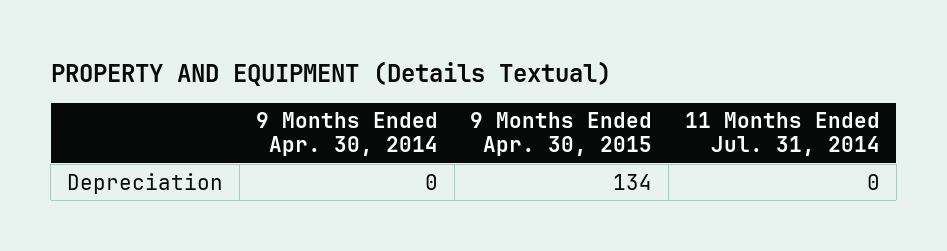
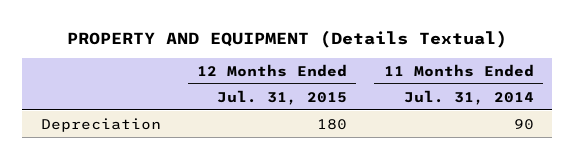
- | 9 Months Ended Apr. 30, 2014 | 9 Months Ended Apr. 30, 2015 | 11 Months Ended Jul. 31, 2014
+ | 12 Months Ended Jul. 31, 2015 | 11 Months Ended Jul. 31, 2014
- Depreciation | 0 | 134 | 0
+ Depreciation | 180 | 90

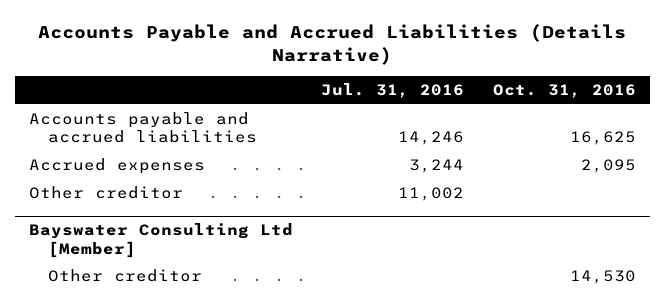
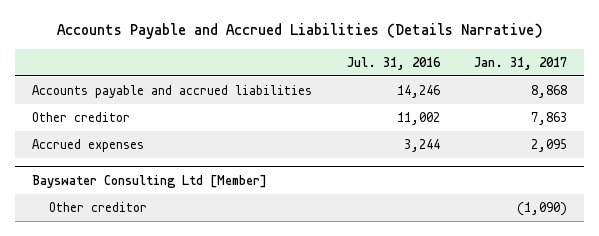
- | Jul. 31, 2016 | Oct. 31, 2016
+ | Jul. 31, 2016 | Jan. 31, 2017
moved down: Accrued expenses | 3,244 | 2,095

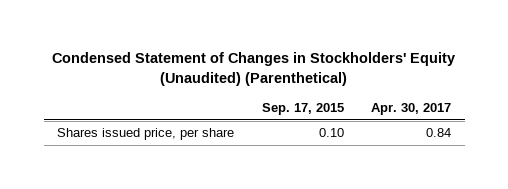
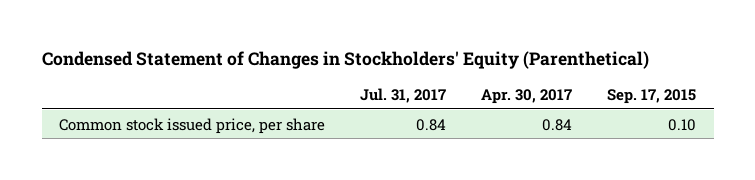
- Condensed Statement of Changes in Stockholders' Equity (Unaudited) (Parenthetical)
+ Condensed Statement of Changes in Stockholders' Equity (Parenthetical)
- | Sep. 17, 2015 | Apr. 30, 2017
+ | Jul. 31, 2017 | Apr. 30, 2017 | Sep. 17, 2015
- Shares issued price, per share | 0.10 | 0.84
+ Common stock issued price, per share | 0.84 | 0.84 | 0.10

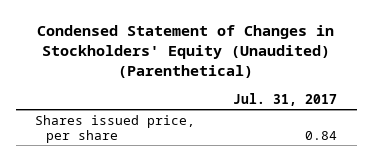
- Condensed Statement of Changes in Stockholders' Equity (Parenthetical)
+ Condensed Statement of Changes in Stockholders' Equity (Unaudited) (Parenthetical)
- | Jul. 31, 2017 | Apr. 30, 2017 | Sep. 17, 2015
+ | Jul. 31, 2017
- Common stock issued price, per share | 0.84 | 0.84 | 0.10
+ Shares issued price, per share | 0.84

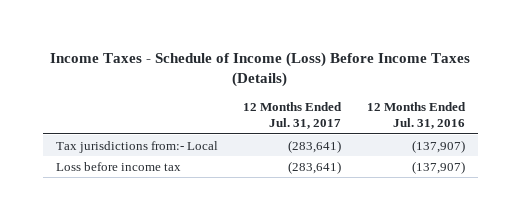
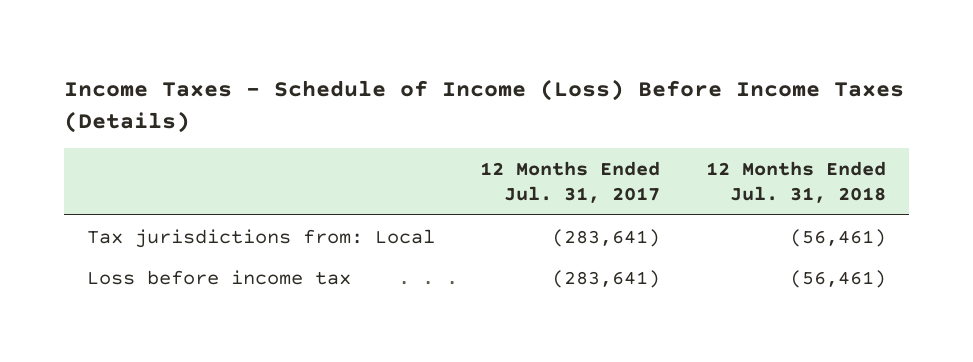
- | 12 Months Ended Jul. 31, 2017 | 12 Months Ended Jul. 31, 2016
+ | 12 Months Ended Jul. 31, 2017 | 12 Months Ended Jul. 31, 2018
- Tax jurisdictions from:- Local | (283,641) | (137,907)
+ Tax jurisdictions from: Local | (283,641) | (56,461)

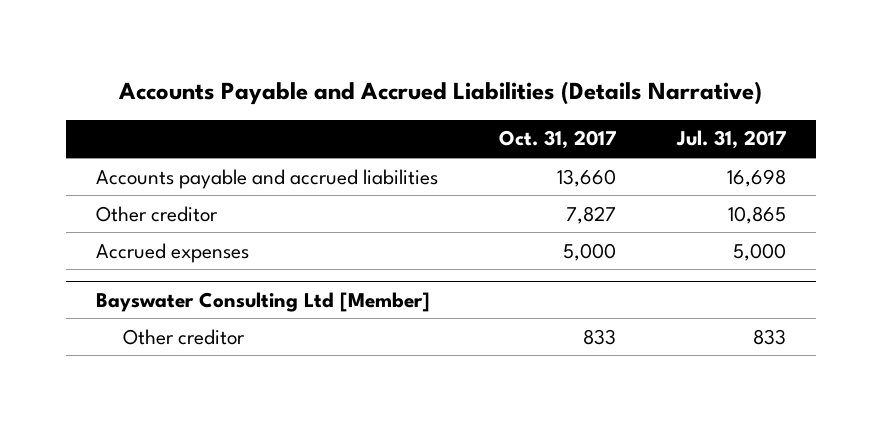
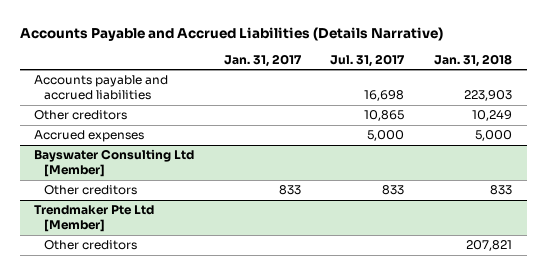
- | Oct. 31, 2017 | Jul. 31, 2017
+ | Jan. 31, 2017 | Jul. 31, 2017 | Jan. 31, 2018
- Other creditor | 7,827 | 10,865
+ Other creditors | | 10,865 | 10,249
@ Bayswater Consulting Ltd [Member]
- Other creditor | 833 | 833
+ Other creditors | 833 | 833 | 833
+ Trendmaker Pte Ltd [Member]
+ Other creditors | | | 207,821

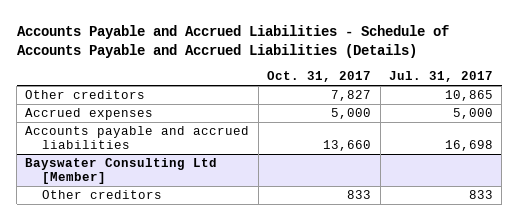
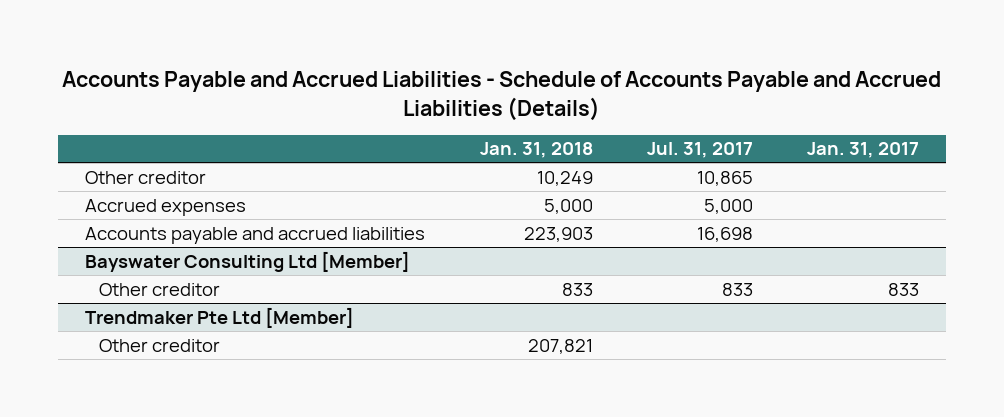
- | Oct. 31, 2017 | Jul. 31, 2017
+ | Jan. 31, 2018 | Jul. 31, 2017 | Jan. 31, 2017
- Other creditors | 7,827 | 10,865
+ Other creditor | 10,249 | 10,865 |
@ Bayswater Consulting Ltd [Member]
- Other creditors | 833 | 833
+ Other creditor | 833 | 833 | 833
+ Trendmaker Pte Ltd [Member]
+ Other creditor | 207,821 | |

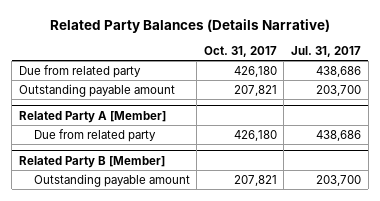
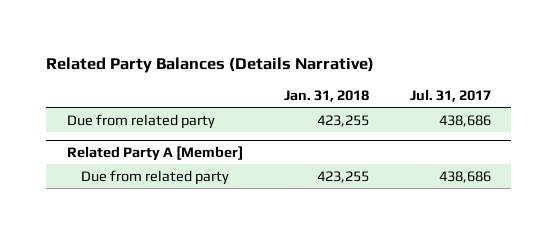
- | Oct. 31, 2017 | Jul. 31, 2017
+ | Jan. 31, 2018 | Jul. 31, 2017
- Outstanding payable amount | 207,821 | 203,700
- Related Party B [Member]
- Outstanding payable amount | 207,821 | 203,700

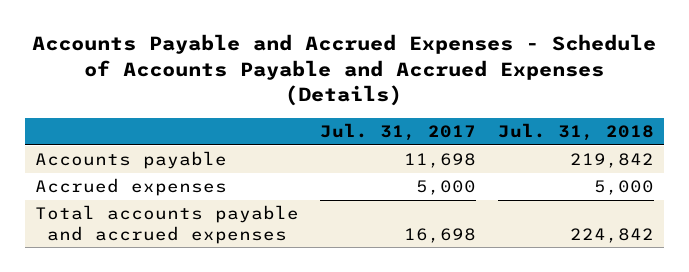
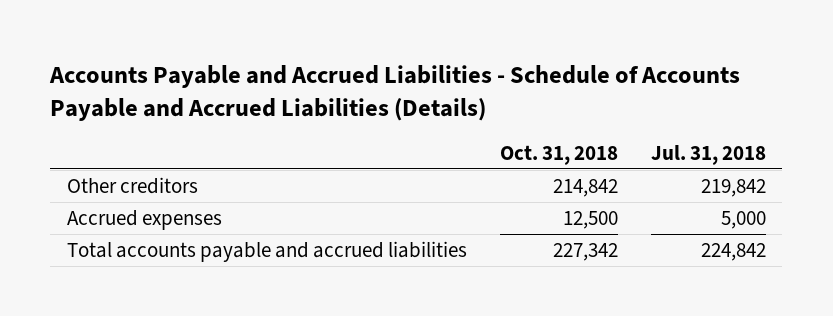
- Accounts Payable and Accrued Expenses - Schedule of Accounts Payable and Accrued Expenses (Details)
+ Accounts Payable and Accrued Liabilities - Schedule of Accounts Payable and Accrued Liabilities (Details)
- | Jul. 31, 2017 | Jul. 31, 2018
+ | Oct. 31, 2018 | Jul. 31, 2018
- Accounts payable | 11,698 | 219,842
+ Other creditors | 214,842 | 219,842
- Total accounts payable and accrued expenses | 16,698 | 224,842
+ Total accounts payable and accrued liabilities | 227,342 | 224,842

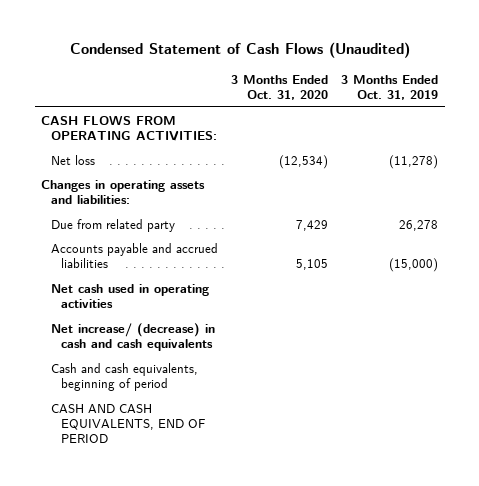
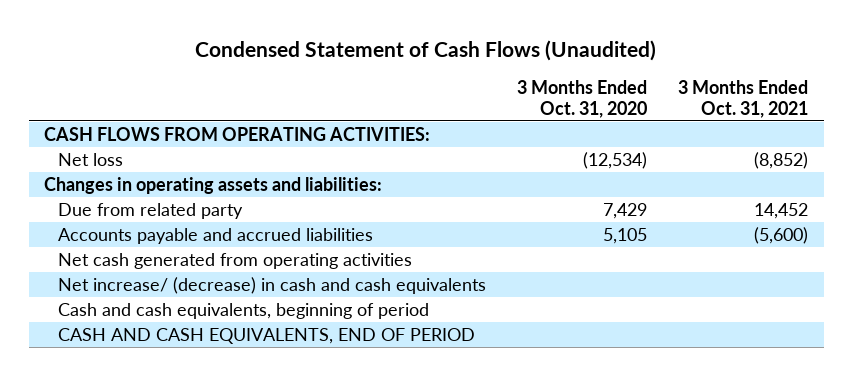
- | 3 Months Ended Oct. 31, 2020 | 3 Months Ended Oct. 31, 2019
+ | 3 Months Ended Oct. 31, 2020 | 3 Months Ended Oct. 31, 2021
- Net cash used in operating activities
+ Net cash generated from operating activities

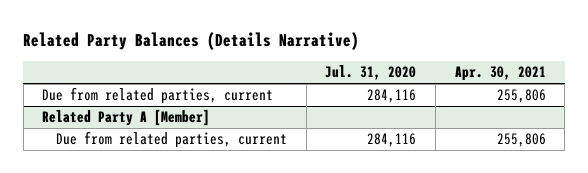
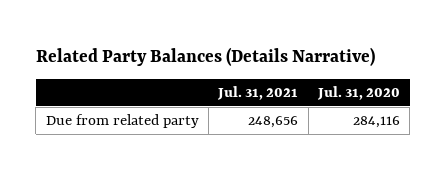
- | Jul. 31, 2020 | Apr. 30, 2021
+ | Jul. 31, 2021 | Jul. 31, 2020
- Due from related parties, current | 284,116 | 255,806
- Related Party A [Member]
- Due from related parties, current | 284,116 | 255,806
+ Due from related party | 248,656 | 284,116

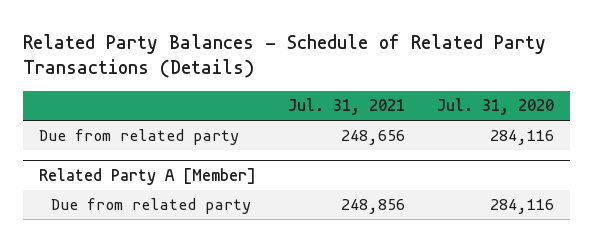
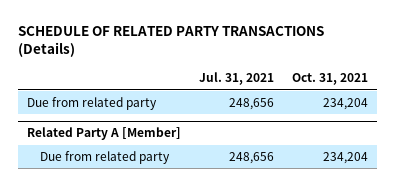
- Related Party Balances - Schedule of Related Party Transactions (Details)
+ SCHEDULE OF RELATED PARTY TRANSACTIONS (Details)
- | Jul. 31, 2021 | Jul. 31, 2020
+ | Jul. 31, 2021 | Oct. 31, 2021
@ Related Party A [Member]
- Due from related party | 248,856 | 284,116
+ Due from related party | 248,656 | 234,204

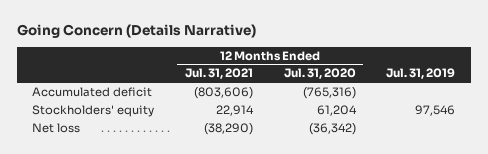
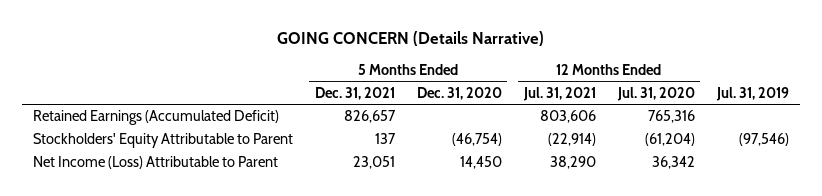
- Going Concern (Details Narrative)
+ GOING CONCERN (Details Narrative)
- | 12 Months Ended Jul. 31, 2021 | 12 Months Ended Jul. 31, 2020 | Jul. 31, 2019
+ | 5 Months Ended Dec. 31, 2021 | 5 Months Ended Dec. 31, 2020 | 12 Months Ended Jul. 31, 2021 | 12 Months Ended Jul. 31, 2020 | Jul. 31, 2019
- Accumulated deficit | (803,606) | (765,316) |
- Stockholders' equity | 22,914 | 61,204 | 97,546
- Net loss | (38,290) | (36,342) |
+ Retained Earnings (Accumulated Deficit) | 826,657 | | 803,606 | 765,316 |
+ Stockholders' Equity Attributable to Parent | 137 | (46,754) | (22,914) | (61,204) | (97,546)
+ Net Income (Loss) Attributable to Parent | 23,051 | 14,450 | 38,290 | 36,342 |

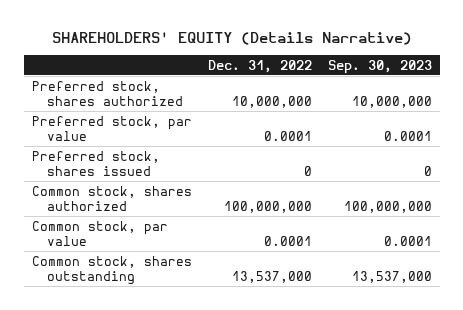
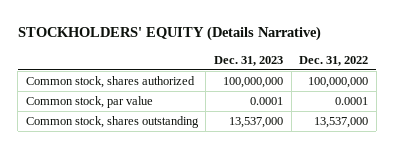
- SHAREHOLDERS' EQUITY (Details Narrative)
+ STOCKHOLDERS' EQUITY (Details Narrative)
- | Dec. 31, 2022 | Sep. 30, 2023
+ | Dec. 31, 2023 | Dec. 31, 2022
- Preferred stock, shares authorized | 10,000,000 | 10,000,000
- Preferred stock, par value | 0.0001 | 0.0001
- Preferred stock, shares issued | 0 | 0

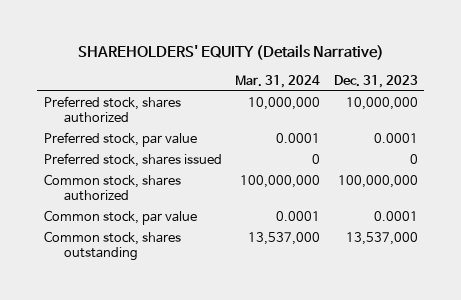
- STOCKHOLDERS' EQUITY (Details Narrative)
+ SHAREHOLDERS' EQUITY (Details Narrative)
- | Dec. 31, 2023 | Dec. 31, 2022
+ | Mar. 31, 2024 | Dec. 31, 2023
+ Preferred stock, shares authorized | 10,000,000 | 10,000,000
+ Preferred stock, par value | 0.0001 | 0.0001
+ Preferred stock, shares issued | 0 | 0

